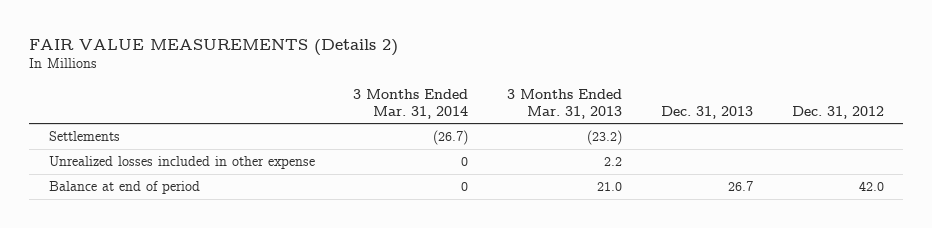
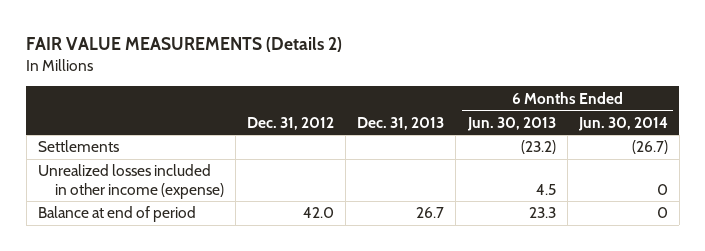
- | 3 Months Ended Mar. 31, 2014 | 3 Months Ended Mar. 31, 2013 | Dec. 31, 2013 | Dec. 31, 2012
+ | Dec. 31, 2012 | Dec. 31, 2013 | 6 Months Ended Jun. 30, 2013 | 6 Months Ended Jun. 30, 2014
- Unrealized losses included in other expense | 0 | 2.2 | |
+ Unrealized losses included in other income (expense) | | | 4.5 | 0

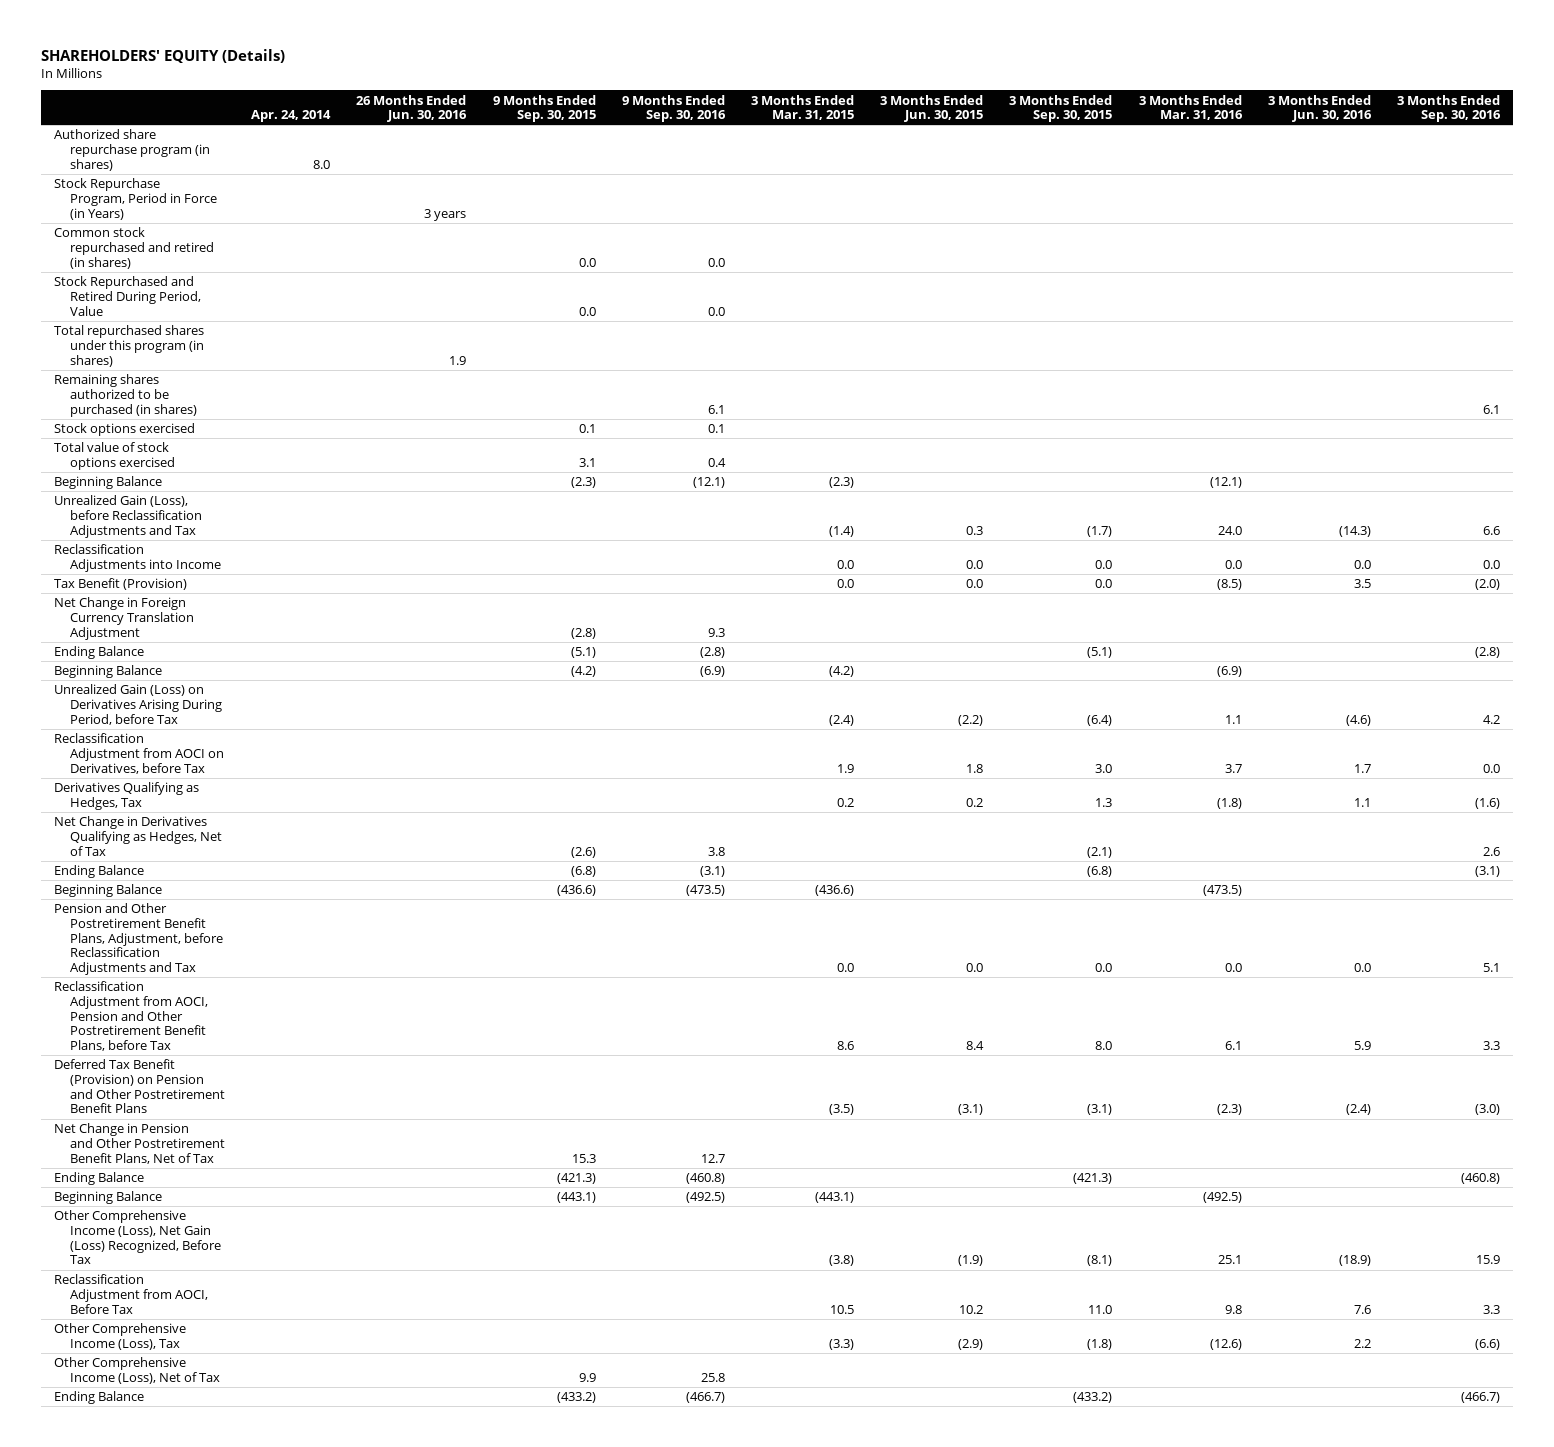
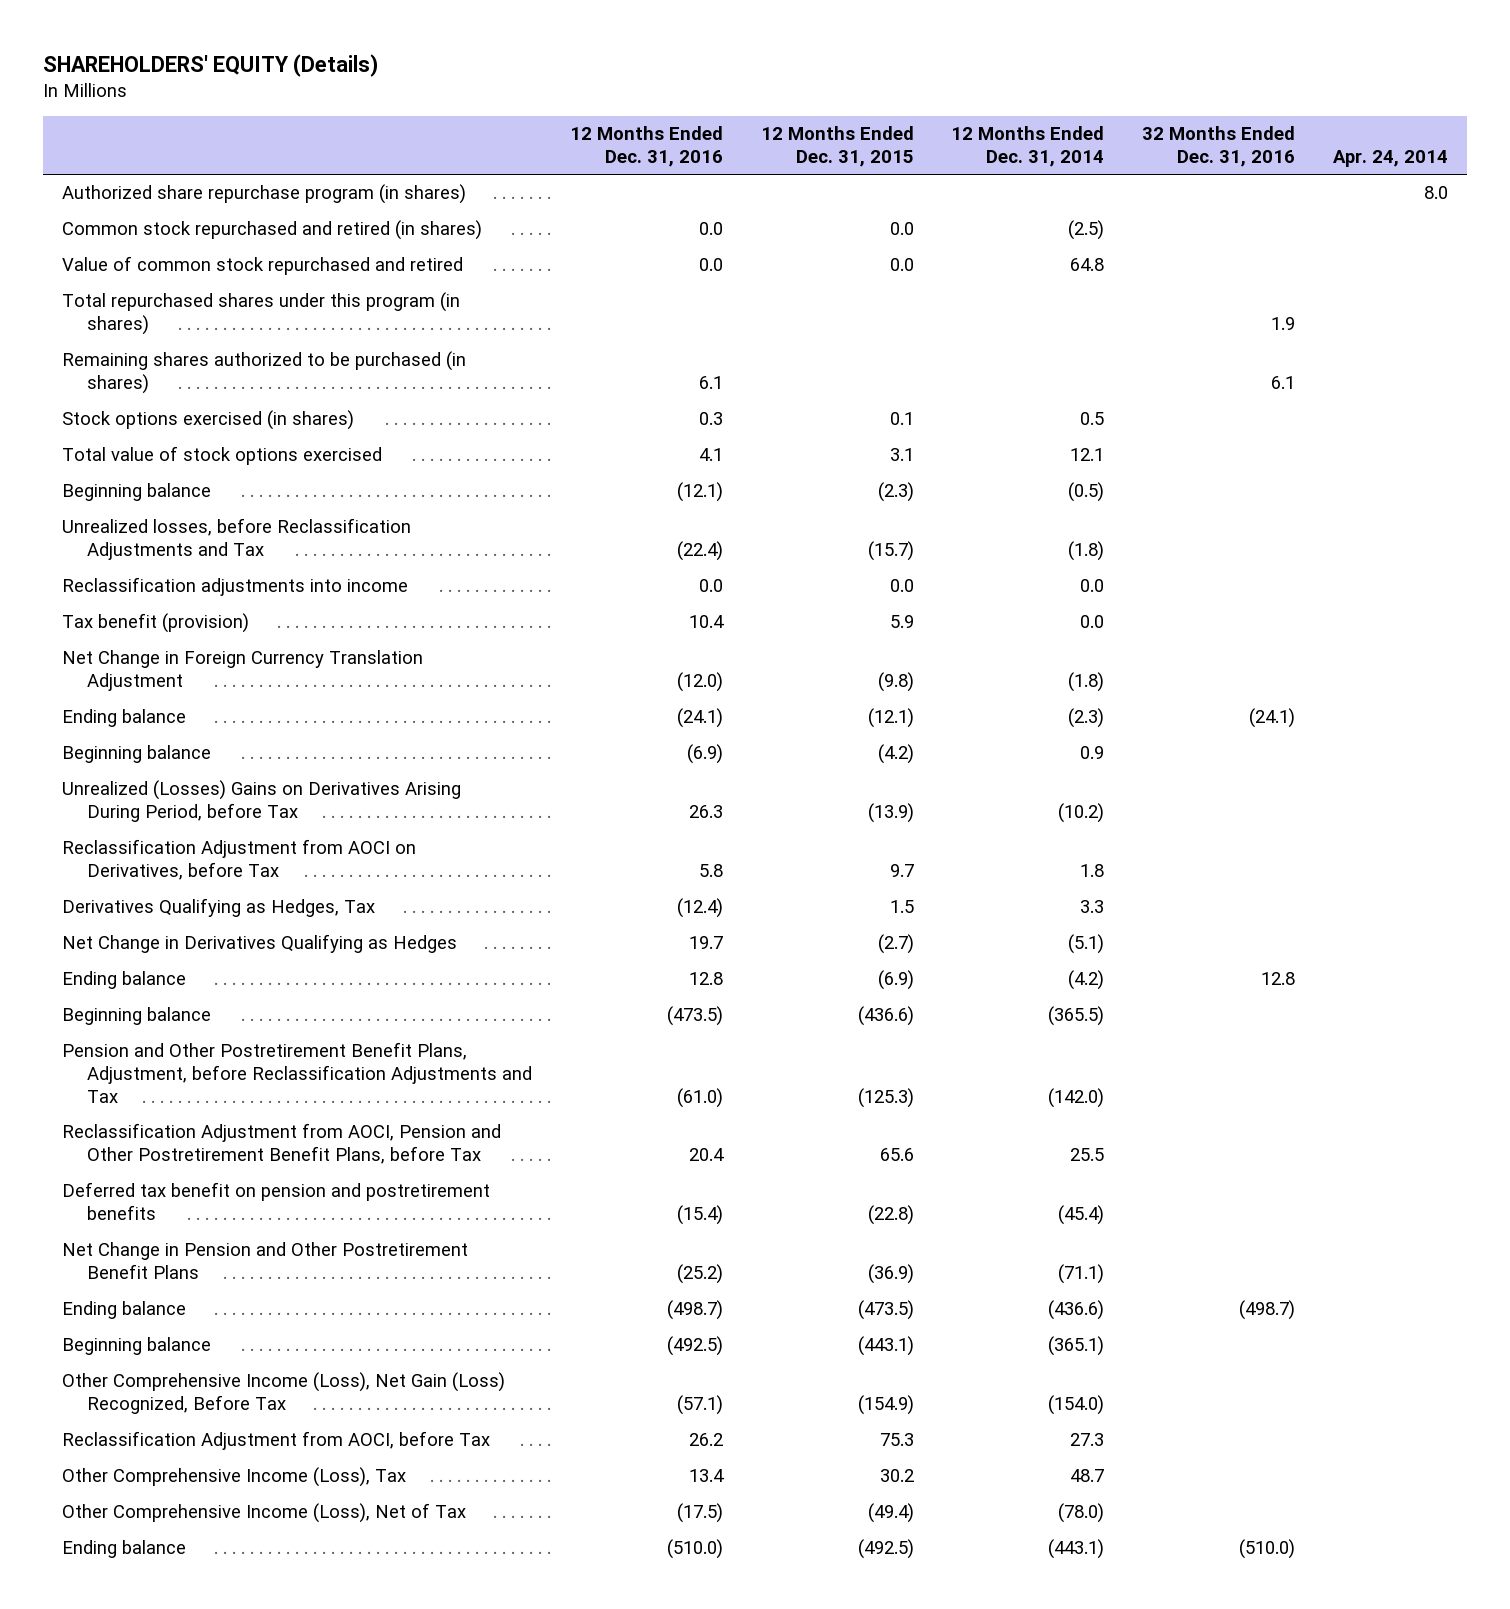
- | Apr. 24, 2014 | 26 Months Ended Jun. 30, 2016 | 9 Months Ended Sep. 30, 2015 | 9 Months Ended Sep. 30, 2016 | 3 Months Ended Mar. 31, 2015 | 3 Months Ended Jun. 30, 2015 | 3 Months Ended Sep. 30, 2015 | 3 Months Ended Mar. 31, 2016 | 3 Months Ended Jun. 30, 2016 | 3 Months Ended Sep. 30, 2016
+ | 12 Months Ended Dec. 31, 2016 | 12 Months Ended Dec. 31, 2015 | 12 Months Ended Dec. 31, 2014 | 32 Months Ended Dec. 31, 2016 | Apr. 24, 2014
- Stock Repurchase Program, Period in Force (in Years) | | 3 years | | | | | | | |
- Stock Repurchased and Retired During Period, Value | | | 0.0 | 0.0 | | | | | |
+ Value of common stock repurchased and retired | 0.0 | 0.0 | 64.8 | |
- Stock options exercised | | | 0.1 | 0.1 | | | | | |
+ Stock options exercised (in shares) | 0.3 | 0.1 | 0.5 | |
- Beginning Balance | | | (2.3) | (12.1) | (2.3) | | | (12.1) | |
- Unrealized Gain (Loss), before Reclassification Adjustments and Tax | | | | | (1.4) | 0.3 | (1.7) | 24.0 | (14.3) | 6.6
- Reclassification Adjustments into Income | | | | | 0.0 | 0.0 | 0.0 | 0.0 | 0.0 | 0.0
- Tax Benefit (Provision) | | | | | 0.0 | 0.0 | 0.0 | (8.5) | 3.5 | (2.0)
+ Beginning balance | (12.1) | (2.3) | (0.5) | |
+ Unrealized losses, before Reclassification Adjustments and Tax | (22.4) | (15.7) | (1.8) | |
+ Reclassification adjustments into income | 0.0 | 0.0 | 0.0 | |
+ Tax benefit (provision) | 10.4 | 5.9 | 0.0 | |
- Ending Balance | | | (5.1) | (2.8) | | | (5.1) | | | (2.8)
- Beginning Balance | | | (4.2) | (6.9) | (4.2) | | | (6.9) | |
- Unrealized Gain (Loss) on Derivatives Arising During Period, before Tax | | | | | (2.4) | (2.2) | (6.4) | 1.1 | (4.6) | 4.2
+ Ending balance | (24.1) | (12.1) | (2.3) | (24.1) |
+ Beginning balance | (6.9) | (4.2) | 0.9 | |
+ Unrealized (Losses) Gains on Derivatives Arising During Period, before Tax | 26.3 | (13.9) | (10.2) | |
- Net Change in Derivatives Qualifying as Hedges, Net of Tax | | | (2.6) | 3.8 | | | (2.1) | | | 2.6
- Ending Balance | | | (6.8) | (3.1) | | | (6.8) | | | (3.1)
- Beginning Balance | | | (436.6) | (473.5) | (436.6) | | | (473.5) | |
+ Net Change in Derivatives Qualifying as Hedges | 19.7 | (2.7) | (5.1) | |
+ Ending balance | 12.8 | (6.9) | (4.2) | 12.8 |
+ Beginning balance | (473.5) | (436.6) | (365.5) | |
- Deferred Tax Benefit (Provision) on Pension and Other Postretirement Benefit Plans | | | | | (3.5) | (3.1) | (3.1) | (2.3) | (2.4) | (3.0)
- Net Change in Pension and Other Postretirement Benefit Plans, Net of Tax | | | 15.3 | 12.7 | | | | | |
- Ending Balance | | | (421.3) | (460.8) | | | (421.3) | | | (460.8)
- Beginning Balance | | | (443.1) | (492.5) | (443.1) | | | (492.5) | |
+ Deferred tax benefit on pension and postretirement benefits | (15.4) | (22.8) | (45.4) | |
+ Net Change in Pension and Other Postretirement Benefit Plans | (25.2) | (36.9) | (71.1) | |
+ Ending balance | (498.7) | (473.5) | (436.6) | (498.7) |
+ Beginning balance | (492.5) | (443.1) | (365.1) | |
- Reclassification Adjustment from AOCI, Before Tax | | | | | 10.5 | 10.2 | 11.0 | 9.8 | 7.6 | 3.3
+ Reclassification Adjustment from AOCI, before Tax | 26.2 | 75.3 | 27.3 | |
- Ending Balance | | | (433.2) | (466.7) | | | (433.2) | | | (466.7)
+ Ending balance | (510.0) | (492.5) | (443.1) | (510.0) |

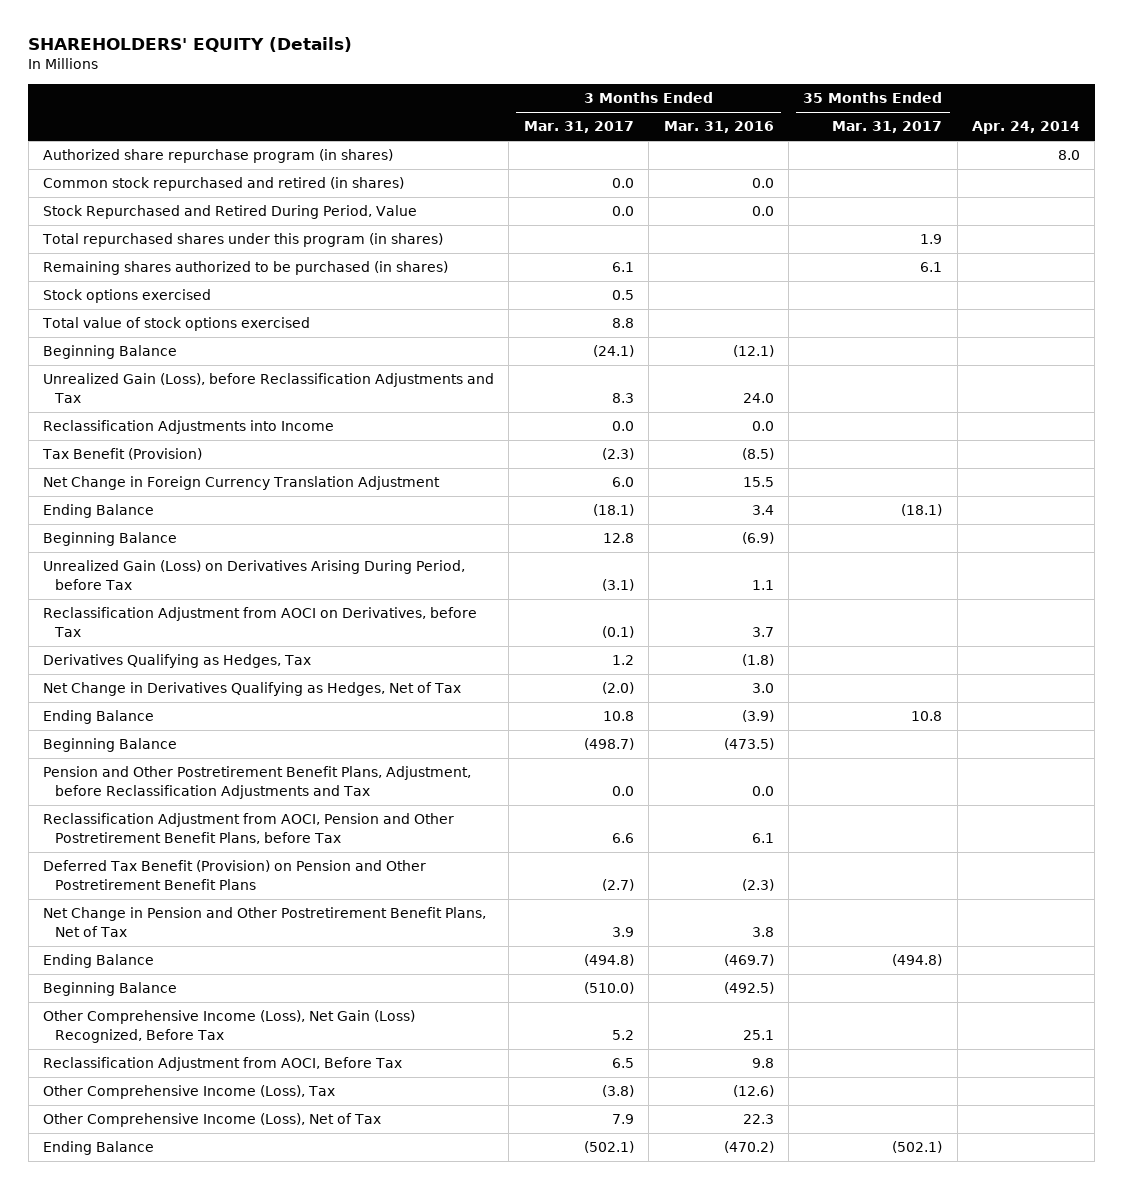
- | 12 Months Ended Dec. 31, 2016 | 12 Months Ended Dec. 31, 2015 | 12 Months Ended Dec. 31, 2014 | 32 Months Ended Dec. 31, 2016 | Apr. 24, 2014
+ | 3 Months Ended Mar. 31, 2017 | 3 Months Ended Mar. 31, 2016 | 35 Months Ended Mar. 31, 2017 | Apr. 24, 2014
- Value of common stock repurchased and retired | 0.0 | 0.0 | 64.8 | |
+ Stock Repurchased and Retired During Period, Value | 0.0 | 0.0 | |
- Stock options exercised (in shares) | 0.3 | 0.1 | 0.5 | |
+ Stock options exercised | 0.5 | | |
- Beginning balance | (12.1) | (2.3) | (0.5) | |
- Unrealized losses, before Reclassification Adjustments and Tax | (22.4) | (15.7) | (1.8) | |
- Reclassification adjustments into income | 0.0 | 0.0 | 0.0 | |
- Tax benefit (provision) | 10.4 | 5.9 | 0.0 | |
+ Beginning Balance | (24.1) | (12.1) | |
+ Unrealized Gain (Loss), before Reclassification Adjustments and Tax | 8.3 | 24.0 | |
+ Reclassification Adjustments into Income | 0.0 | 0.0 | |
+ Tax Benefit (Provision) | (2.3) | (8.5) | |
- Ending balance | (24.1) | (12.1) | (2.3) | (24.1) |
- Beginning balance | (6.9) | (4.2) | 0.9 | |
- Unrealized (Losses) Gains on Derivatives Arising During Period, before Tax | 26.3 | (13.9) | (10.2) | |
+ Ending Balance | (18.1) | 3.4 | (18.1) |
+ Beginning Balance | 12.8 | (6.9) | |
+ Unrealized Gain (Loss) on Derivatives Arising During Period, before Tax | (3.1) | 1.1 | |
- Net Change in Derivatives Qualifying as Hedges | 19.7 | (2.7) | (5.1) | |
- Ending balance | 12.8 | (6.9) | (4.2) | 12.8 |
- Beginning balance | (473.5) | (436.6) | (365.5) | |
+ Net Change in Derivatives Qualifying as Hedges, Net of Tax | (2.0) | 3.0 | |
+ Ending Balance | 10.8 | (3.9) | 10.8 |
+ Beginning Balance | (498.7) | (473.5) | |
- Deferred tax benefit on pension and postretirement benefits | (15.4) | (22.8) | (45.4) | |
- Net Change in Pension and Other Postretirement Benefit Plans | (25.2) | (36.9) | (71.1) | |
- Ending balance | (498.7) | (473.5) | (436.6) | (498.7) |
- Beginning balance | (492.5) | (443.1) | (365.1) | |
+ Deferred Tax Benefit (Provision) on Pension and Other Postretirement Benefit Plans | (2.7) | (2.3) | |
+ Net Change in Pension and Other Postretirement Benefit Plans, Net of Tax | 3.9 | 3.8 | |
+ Ending Balance | (494.8) | (469.7) | (494.8) |
+ Beginning Balance | (510.0) | (492.5) | |
- Reclassification Adjustment from AOCI, before Tax | 26.2 | 75.3 | 27.3 | |
+ Reclassification Adjustment from AOCI, Before Tax | 6.5 | 9.8 | |
- Ending balance | (510.0) | (492.5) | (443.1) | (510.0) |
+ Ending Balance | (502.1) | (470.2) | (502.1) |

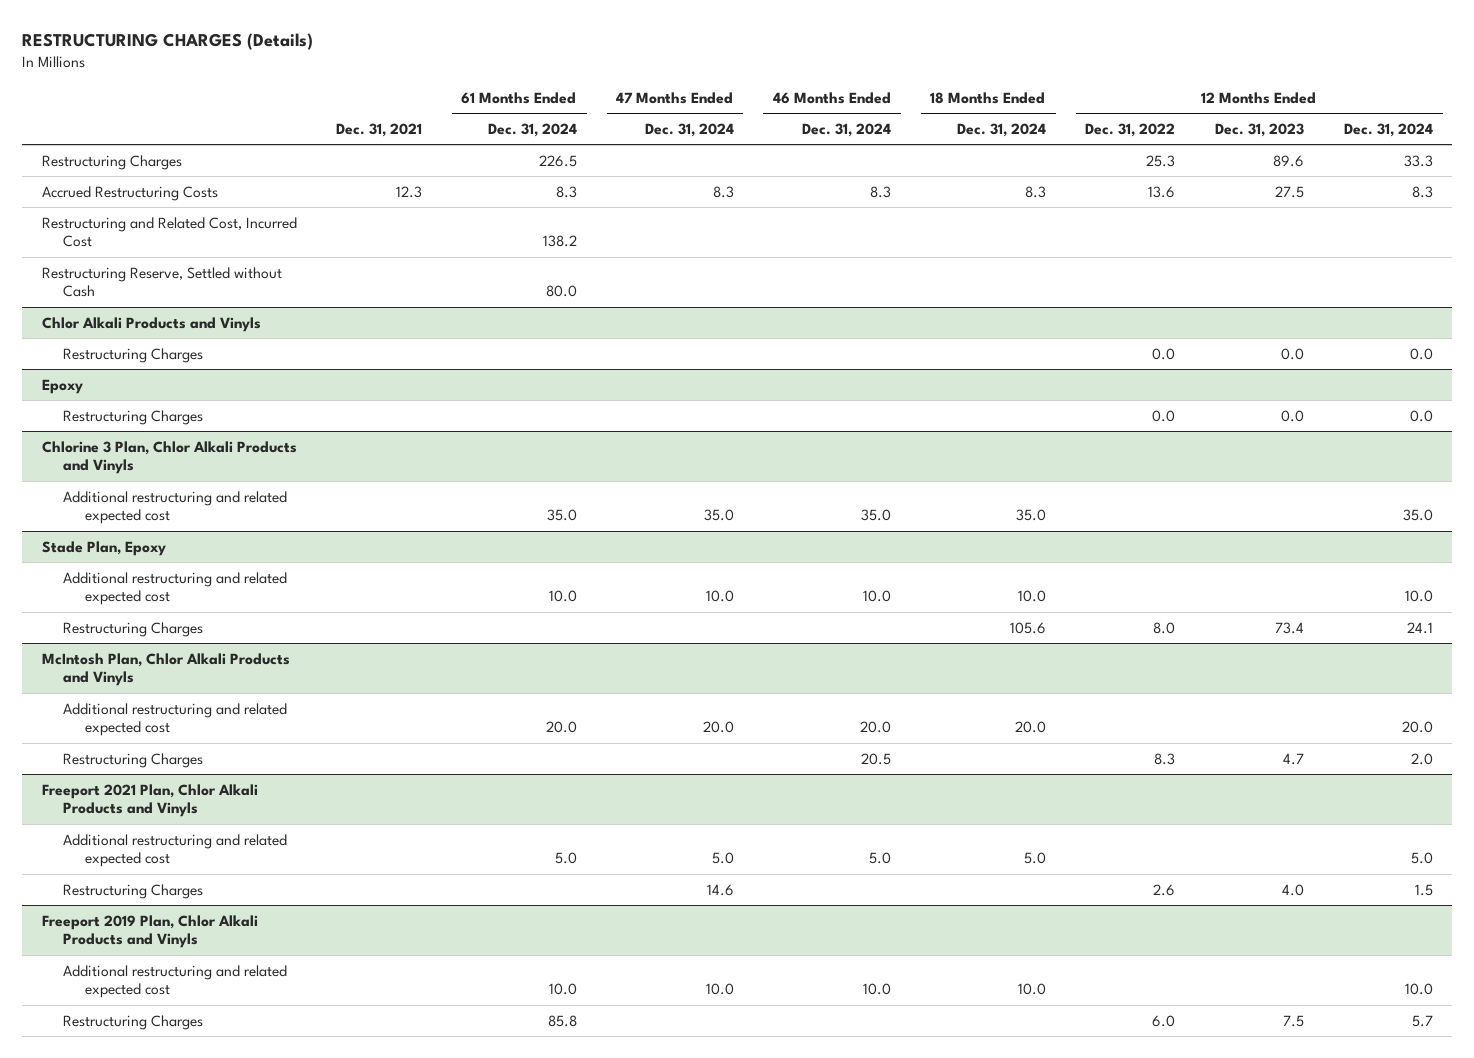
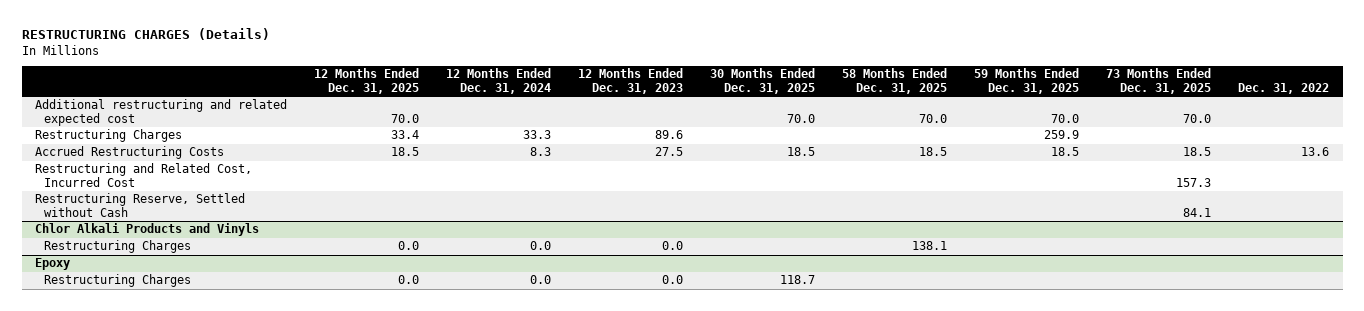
- | Dec. 31, 2021 | 61 Months Ended Dec. 31, 2024 | 47 Months Ended Dec. 31, 2024 | 46 Months Ended Dec. 31, 2024 | 18 Months Ended Dec. 31, 2024 | 12 Months Ended Dec. 31, 2022 | 12 Months Ended Dec. 31, 2023 | 12 Months Ended Dec. 31, 2024
+ | 12 Months Ended Dec. 31, 2025 | 12 Months Ended Dec. 31, 2024 | 12 Months Ended Dec. 31, 2023 | 30 Months Ended Dec. 31, 2025 | 58 Months Ended Dec. 31, 2025 | 59 Months Ended Dec. 31, 2025 | 73 Months Ended Dec. 31, 2025 | Dec. 31, 2022
+ Additional restructuring and related expected cost | 70.0 | | | 70.0 | 70.0 | 70.0 | 70.0 |
- Chlorine 3 Plan, Chlor Alkali Products and Vinyls
- Additional restructuring and related expected cost | | 35.0 | 35.0 | 35.0 | 35.0 | | | 35.0
- Stade Plan, Epoxy
- Additional restructuring and related expected cost | | 10.0 | 10.0 | 10.0 | 10.0 | | | 10.0
- Restructuring Charges | | | | | 105.6 | 8.0 | 73.4 | 24.1
- McIntosh Plan, Chlor Alkali Products and Vinyls
- Additional restructuring and related expected cost | | 20.0 | 20.0 | 20.0 | 20.0 | | | 20.0
- Restructuring Charges | | | | 20.5 | | 8.3 | 4.7 | 2.0
- Freeport 2021 Plan, Chlor Alkali Products and Vinyls
- Additional restructuring and related expected cost | | 5.0 | 5.0 | 5.0 | 5.0 | | | 5.0
- Restructuring Charges | | | 14.6 | | | 2.6 | 4.0 | 1.5
- Freeport 2019 Plan, Chlor Alkali Products and Vinyls
- Additional restructuring and related expected cost | | 10.0 | 10.0 | 10.0 | 10.0 | | | 10.0
- Restructuring Charges | | 85.8 | | | | 6.0 | 7.5 | 5.7

